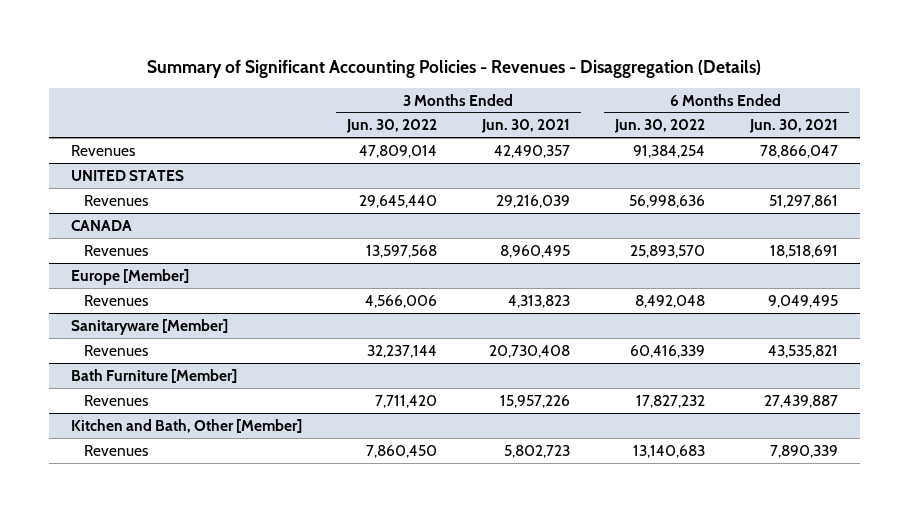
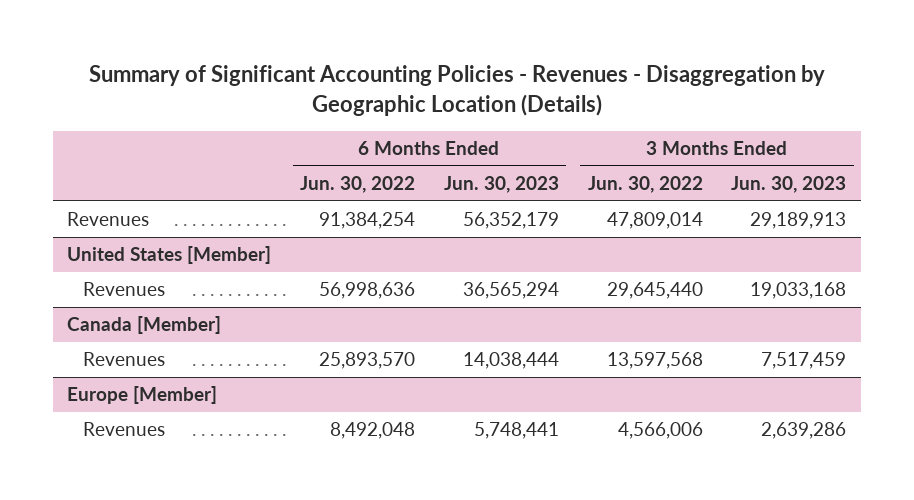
- Summary of Significant Accounting Policies - Revenues - Disaggregation (Details)
+ Summary of Significant Accounting Policies - Revenues - Disaggregation by Geographic Location (Details)
- | 3 Months Ended Jun. 30, 2022 | 3 Months Ended Jun. 30, 2021 | 6 Months Ended Jun. 30, 2022 | 6 Months Ended Jun. 30, 2021
+ | 6 Months Ended Jun. 30, 2022 | 6 Months Ended Jun. 30, 2023 | 3 Months Ended Jun. 30, 2022 | 3 Months Ended Jun. 30, 2023
- UNITED STATES
+ United States [Member]
- CANADA
+ Canada [Member]
- Sanitaryware [Member]
- Revenues | 32,237,144 | 20,730,408 | 60,416,339 | 43,535,821
- Bath Furniture [Member]
- Revenues | 7,711,420 | 15,957,226 | 17,827,232 | 27,439,887
- Kitchen and Bath, Other [Member]
- Revenues | 7,860,450 | 5,802,723 | 13,140,683 | 7,890,339

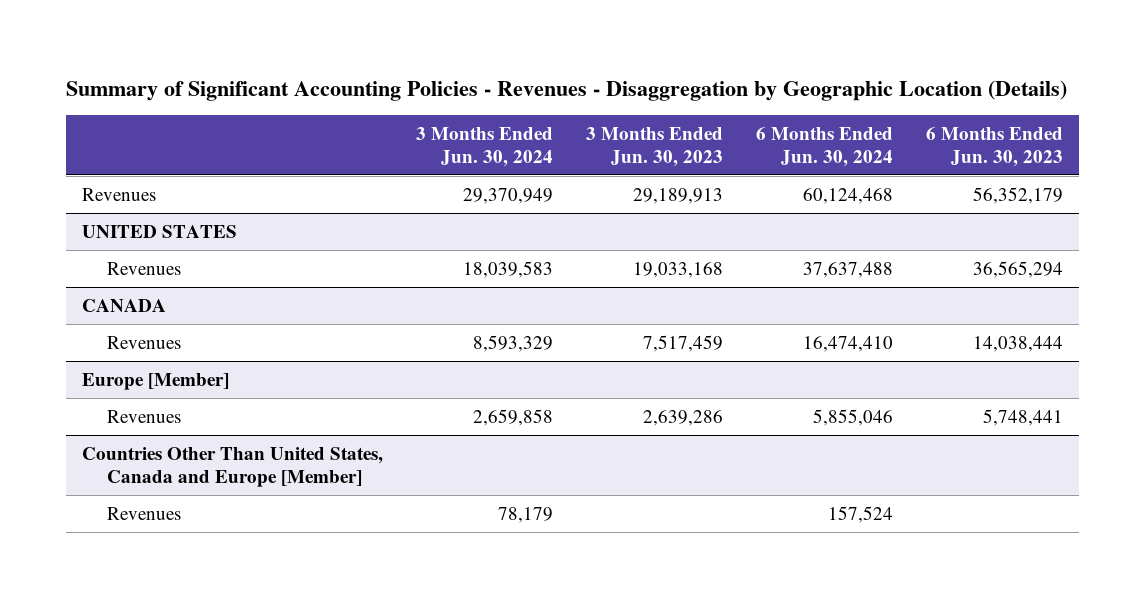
- | 6 Months Ended Jun. 30, 2022 | 6 Months Ended Jun. 30, 2023 | 3 Months Ended Jun. 30, 2022 | 3 Months Ended Jun. 30, 2023
+ | 3 Months Ended Jun. 30, 2024 | 3 Months Ended Jun. 30, 2023 | 6 Months Ended Jun. 30, 2024 | 6 Months Ended Jun. 30, 2023
- United States [Member]
+ UNITED STATES
- Canada [Member]
+ CANADA
+ Countries Other Than United States, Canada and Europe [Member]
+ Revenues | 78,179 | | 157,524 |

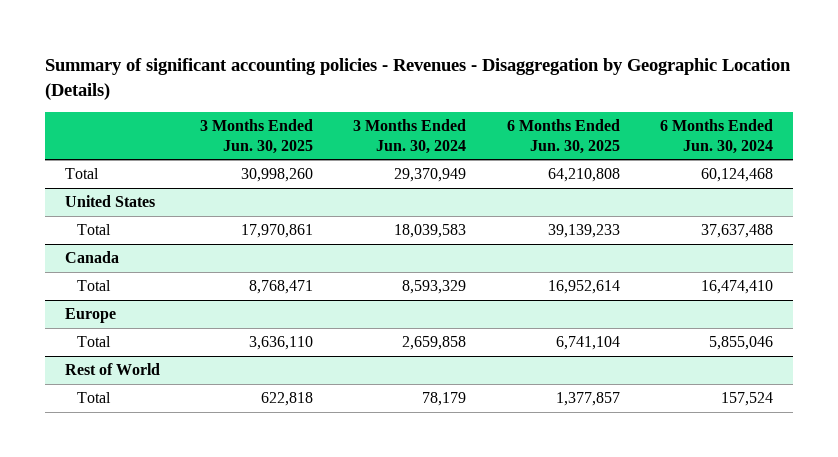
- Summary of Significant Accounting Policies - Revenues - Disaggregation by Geographic Location (Details)
+ Summary of significant accounting policies - Revenues - Disaggregation by Geographic Location (Details)
- | 3 Months Ended Jun. 30, 2024 | 3 Months Ended Jun. 30, 2023 | 6 Months Ended Jun. 30, 2024 | 6 Months Ended Jun. 30, 2023
+ | 3 Months Ended Jun. 30, 2025 | 3 Months Ended Jun. 30, 2024 | 6 Months Ended Jun. 30, 2025 | 6 Months Ended Jun. 30, 2024
- Revenues | 29,370,949 | 29,189,913 | 60,124,468 | 56,352,179
- UNITED STATES
- Revenues | 18,039,583 | 19,033,168 | 37,637,488 | 36,565,294
- CANADA
- Revenues | 8,593,329 | 7,517,459 | 16,474,410 | 14,038,444
- Europe [Member]
- Revenues | 2,659,858 | 2,639,286 | 5,855,046 | 5,748,441
- Countries Other Than United States, Canada and Europe [Member]
- Revenues | 78,179 | | 157,524 |
+ Total | 30,998,260 | 29,370,949 | 64,210,808 | 60,124,468
+ United States
+ Total | 17,970,861 | 18,039,583 | 39,139,233 | 37,637,488
+ Canada
+ Total | 8,768,471 | 8,593,329 | 16,952,614 | 16,474,410
+ Europe
+ Total | 3,636,110 | 2,659,858 | 6,741,104 | 5,855,046
+ Rest of World
+ Total | 622,818 | 78,179 | 1,377,857 | 157,524

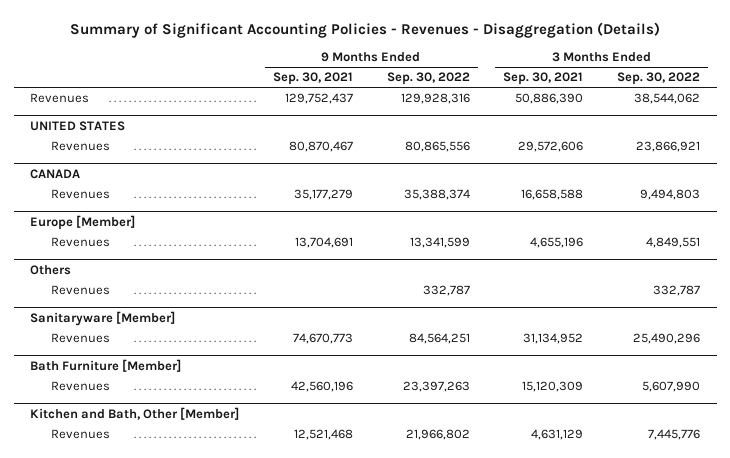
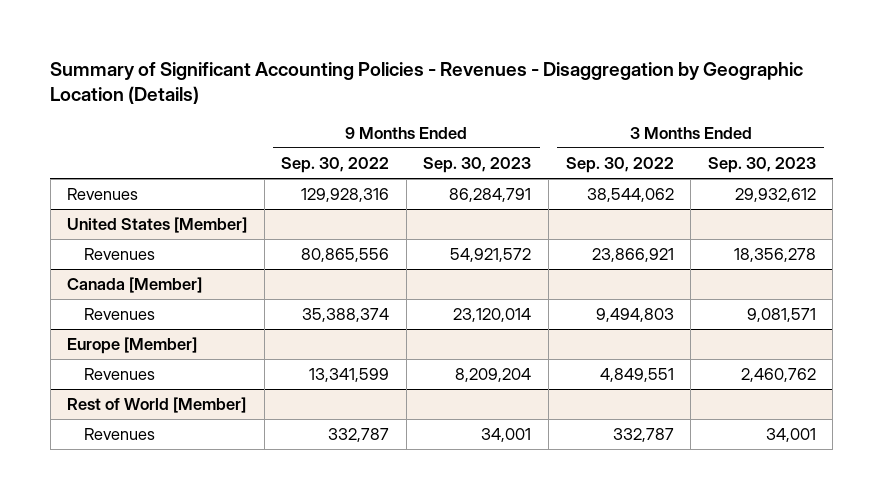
- Summary of Significant Accounting Policies - Revenues - Disaggregation (Details)
+ Summary of Significant Accounting Policies - Revenues - Disaggregation by Geographic Location (Details)
- | 9 Months Ended Sep. 30, 2021 | 9 Months Ended Sep. 30, 2022 | 3 Months Ended Sep. 30, 2021 | 3 Months Ended Sep. 30, 2022
+ | 9 Months Ended Sep. 30, 2022 | 9 Months Ended Sep. 30, 2023 | 3 Months Ended Sep. 30, 2022 | 3 Months Ended Sep. 30, 2023
- UNITED STATES
+ United States [Member]
- CANADA
+ Canada [Member]
- Others
+ Rest of World [Member]
- Sanitaryware [Member]
- Revenues | 74,670,773 | 84,564,251 | 31,134,952 | 25,490,296
- Bath Furniture [Member]
- Revenues | 42,560,196 | 23,397,263 | 15,120,309 | 5,607,990
- Kitchen and Bath, Other [Member]
- Revenues | 12,521,468 | 21,966,802 | 4,631,129 | 7,445,776

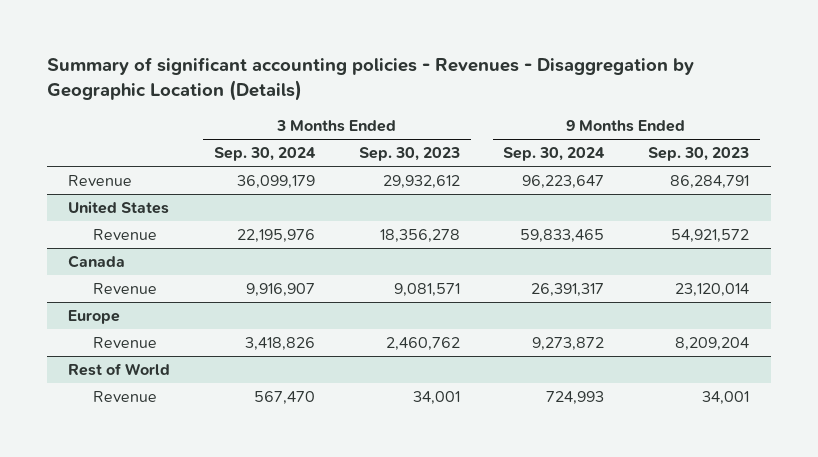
- Summary of Significant Accounting Policies - Revenues - Disaggregation by Geographic Location (Details)
+ Summary of significant accounting policies - Revenues - Disaggregation by Geographic Location (Details)
- | 9 Months Ended Sep. 30, 2022 | 9 Months Ended Sep. 30, 2023 | 3 Months Ended Sep. 30, 2022 | 3 Months Ended Sep. 30, 2023
+ | 3 Months Ended Sep. 30, 2024 | 3 Months Ended Sep. 30, 2023 | 9 Months Ended Sep. 30, 2024 | 9 Months Ended Sep. 30, 2023
- Revenues | 129,928,316 | 86,284,791 | 38,544,062 | 29,932,612
- United States [Member]
- Revenues | 80,865,556 | 54,921,572 | 23,866,921 | 18,356,278
- Canada [Member]
- Revenues | 35,388,374 | 23,120,014 | 9,494,803 | 9,081,571
- Europe [Member]
- Revenues | 13,341,599 | 8,209,204 | 4,849,551 | 2,460,762
- Rest of World [Member]
- Revenues | 332,787 | 34,001 | 332,787 | 34,001
+ Revenue | 36,099,179 | 29,932,612 | 96,223,647 | 86,284,791
+ United States
+ Revenue | 22,195,976 | 18,356,278 | 59,833,465 | 54,921,572
+ Canada
+ Revenue | 9,916,907 | 9,081,571 | 26,391,317 | 23,120,014
+ Europe
+ Revenue | 3,418,826 | 2,460,762 | 9,273,872 | 8,209,204
+ Rest of World
+ Revenue | 567,470 | 34,001 | 724,993 | 34,001

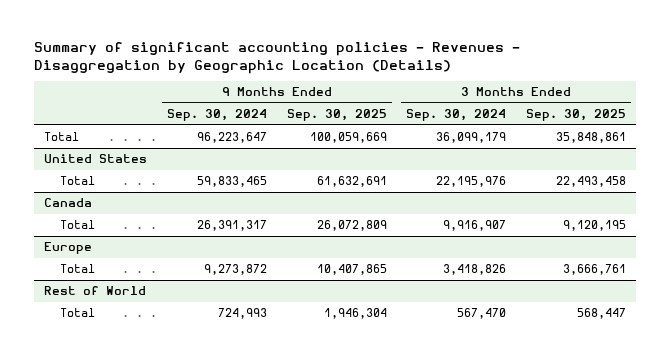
- | 3 Months Ended Sep. 30, 2024 | 3 Months Ended Sep. 30, 2023 | 9 Months Ended Sep. 30, 2024 | 9 Months Ended Sep. 30, 2023
+ | 9 Months Ended Sep. 30, 2024 | 9 Months Ended Sep. 30, 2025 | 3 Months Ended Sep. 30, 2024 | 3 Months Ended Sep. 30, 2025
- Revenue | 36,099,179 | 29,932,612 | 96,223,647 | 86,284,791
+ Total | 96,223,647 | 100,059,669 | 36,099,179 | 35,848,861
@ United States
- Revenue | 22,195,976 | 18,356,278 | 59,833,465 | 54,921,572
+ Total | 59,833,465 | 61,632,691 | 22,195,976 | 22,493,458
@ Canada
- Revenue | 9,916,907 | 9,081,571 | 26,391,317 | 23,120,014
+ Total | 26,391,317 | 26,072,809 | 9,916,907 | 9,120,195
@ Europe
- Revenue | 3,418,826 | 2,460,762 | 9,273,872 | 8,209,204
+ Total | 9,273,872 | 10,407,865 | 3,418,826 | 3,666,761
@ Rest of World
- Revenue | 567,470 | 34,001 | 724,993 | 34,001
+ Total | 724,993 | 1,946,304 | 567,470 | 568,447

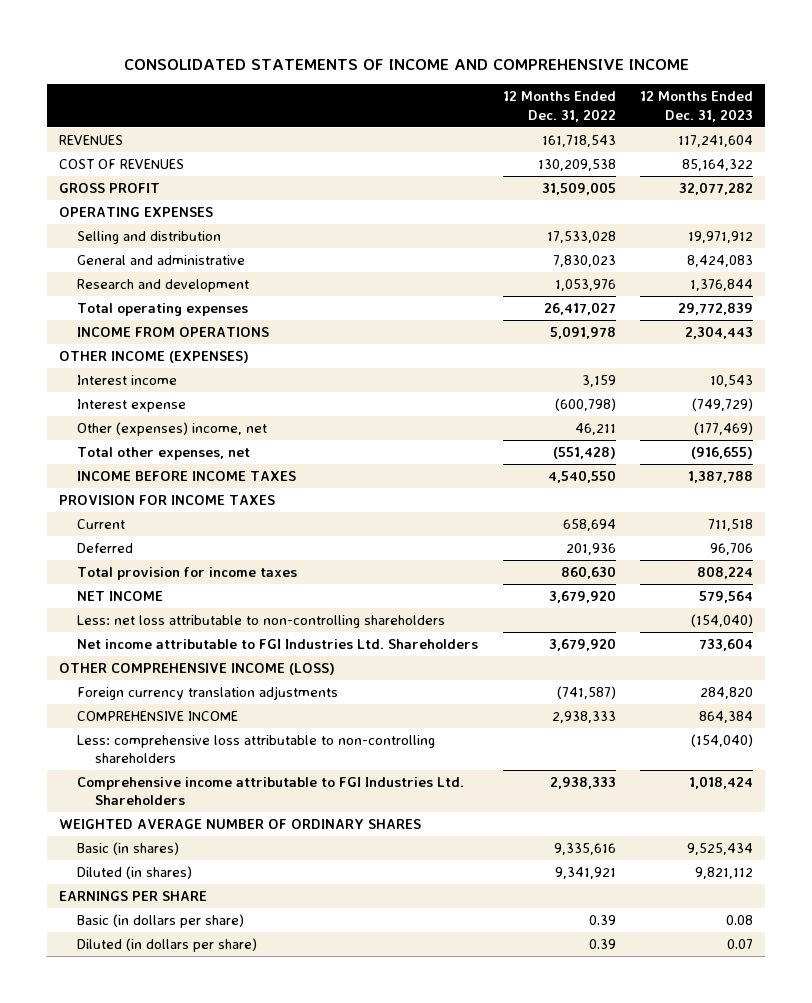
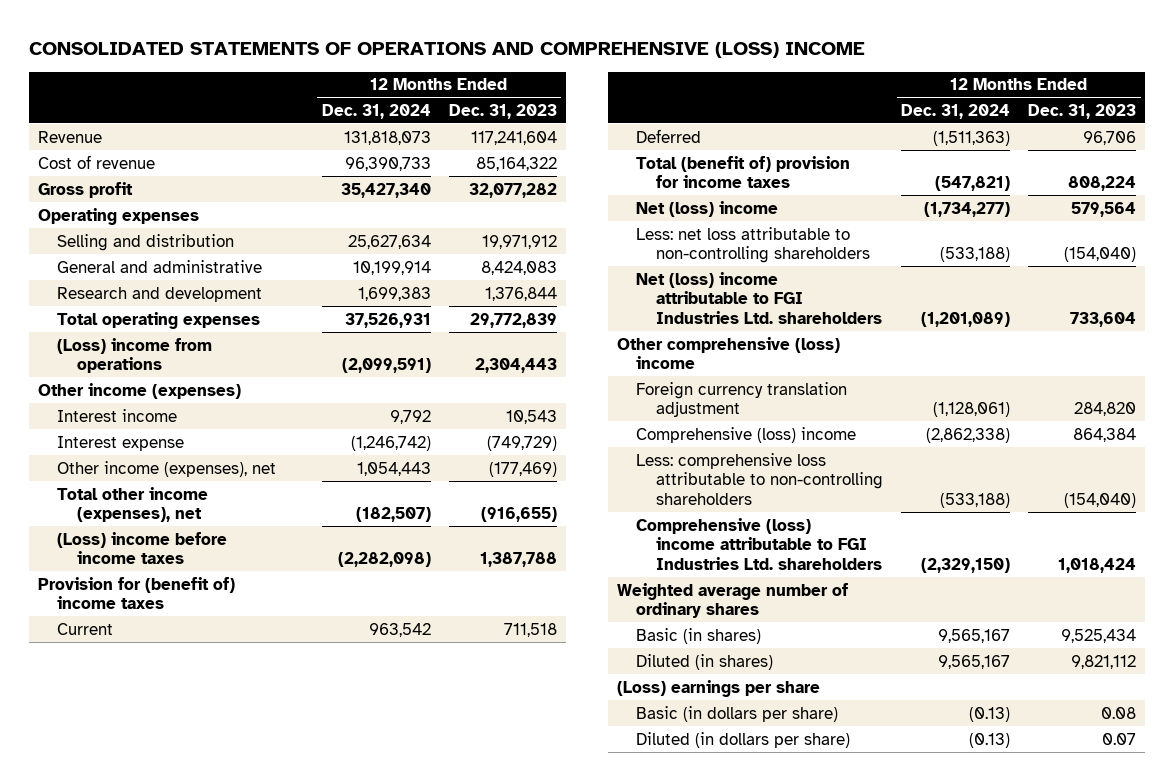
- CONSOLIDATED STATEMENTS OF INCOME AND COMPREHENSIVE INCOME
+ CONSOLIDATED STATEMENTS OF OPERATIONS AND COMPREHENSIVE (LOSS) INCOME
- | 12 Months Ended Dec. 31, 2022 | 12 Months Ended Dec. 31, 2023
+ | 12 Months Ended Dec. 31, 2024 | 12 Months Ended Dec. 31, 2023
- REVENUES | 161,718,543 | 117,241,604
- COST OF REVENUES | 130,209,538 | 85,164,322
- GROSS PROFIT | 31,509,005 | 32,077,282
- OPERATING EXPENSES
+ Revenue | 131,818,073 | 117,241,604
+ Cost of revenue | 96,390,733 | 85,164,322
+ Gross profit | 35,427,340 | 32,077,282
+ Operating expenses
- INCOME FROM OPERATIONS | 5,091,978 | 2,304,443
- OTHER INCOME (EXPENSES)
+ (Loss) income from operations | (2,099,591) | 2,304,443
+ Other income (expenses)
- Other (expenses) income, net | 46,211 | (177,469)
- Total other expenses, net | (551,428) | (916,655)
- INCOME BEFORE INCOME TAXES | 4,540,550 | 1,387,788
- PROVISION FOR INCOME TAXES
+ Other income (expenses), net | 1,054,443 | (177,469)
+ Total other income (expenses), net | (182,507) | (916,655)
+ (Loss) income before income taxes | (2,282,098) | 1,387,788
+ Provision for (benefit of) income taxes
- Total provision for income taxes | 860,630 | 808,224
- NET INCOME | 3,679,920 | 579,564
+ Total (benefit of) provision for income taxes | (547,821) | 808,224
+ Net (loss) income | (1,734,277) | 579,564
- Net income attributable to FGI Industries Ltd. Shareholders | 3,679,920 | 733,604
- OTHER COMPREHENSIVE INCOME (LOSS)
- Foreign currency translation adjustments | (741,587) | 284,820
- COMPREHENSIVE INCOME | 2,938,333 | 864,384
+ Net (loss) income attributable to FGI Industries Ltd. shareholders | (1,201,089) | 733,604
+ Other comprehensive (loss) income
+ Foreign currency translation adjustment | (1,128,061) | 284,820
+ Comprehensive (loss) income | (2,862,338) | 864,384
- Comprehensive income attributable to FGI Industries Ltd. Shareholders | 2,938,333 | 1,018,424
- WEIGHTED AVERAGE NUMBER OF ORDINARY SHARES
+ Comprehensive (loss) income attributable to FGI Industries Ltd. shareholders | (2,329,150) | 1,018,424
+ Weighted average number of ordinary shares
- EARNINGS PER SHARE
+ (Loss) earnings per share

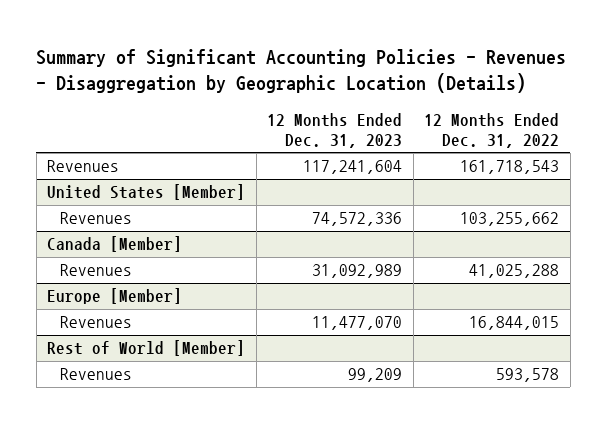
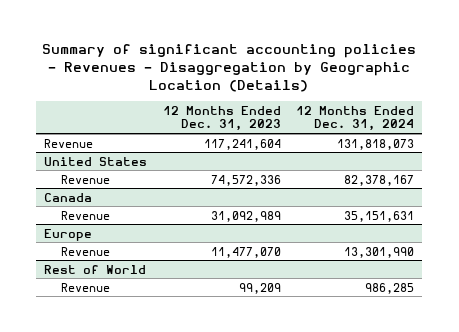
- Summary of Significant Accounting Policies - Revenues - Disaggregation by Geographic Location (Details)
+ Summary of significant accounting policies - Revenues - Disaggregation by Geographic Location (Details)
- | 12 Months Ended Dec. 31, 2023 | 12 Months Ended Dec. 31, 2022
+ | 12 Months Ended Dec. 31, 2023 | 12 Months Ended Dec. 31, 2024
- Revenues | 117,241,604 | 161,718,543
- United States [Member]
- Revenues | 74,572,336 | 103,255,662
- Canada [Member]
- Revenues | 31,092,989 | 41,025,288
- Europe [Member]
- Revenues | 11,477,070 | 16,844,015
- Rest of World [Member]
- Revenues | 99,209 | 593,578
+ Revenue | 117,241,604 | 131,818,073
+ United States
+ Revenue | 74,572,336 | 82,378,167
+ Canada
+ Revenue | 31,092,989 | 35,151,631
+ Europe
+ Revenue | 11,477,070 | 13,301,990
+ Rest of World
+ Revenue | 99,209 | 986,285

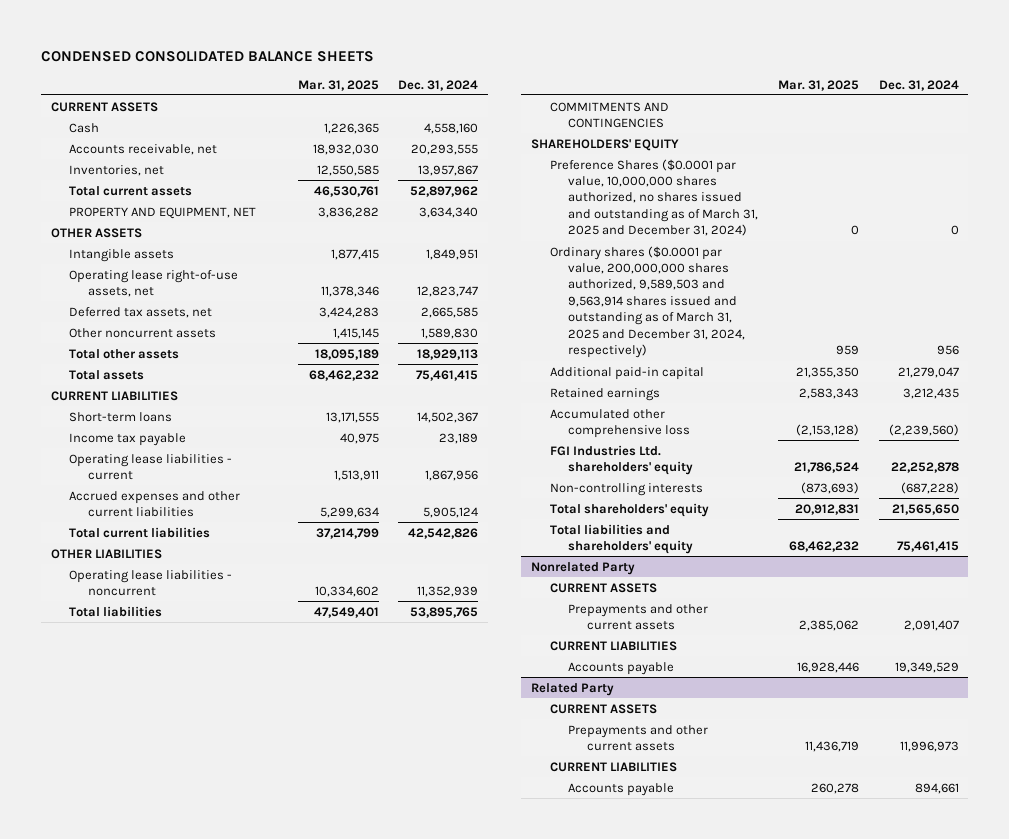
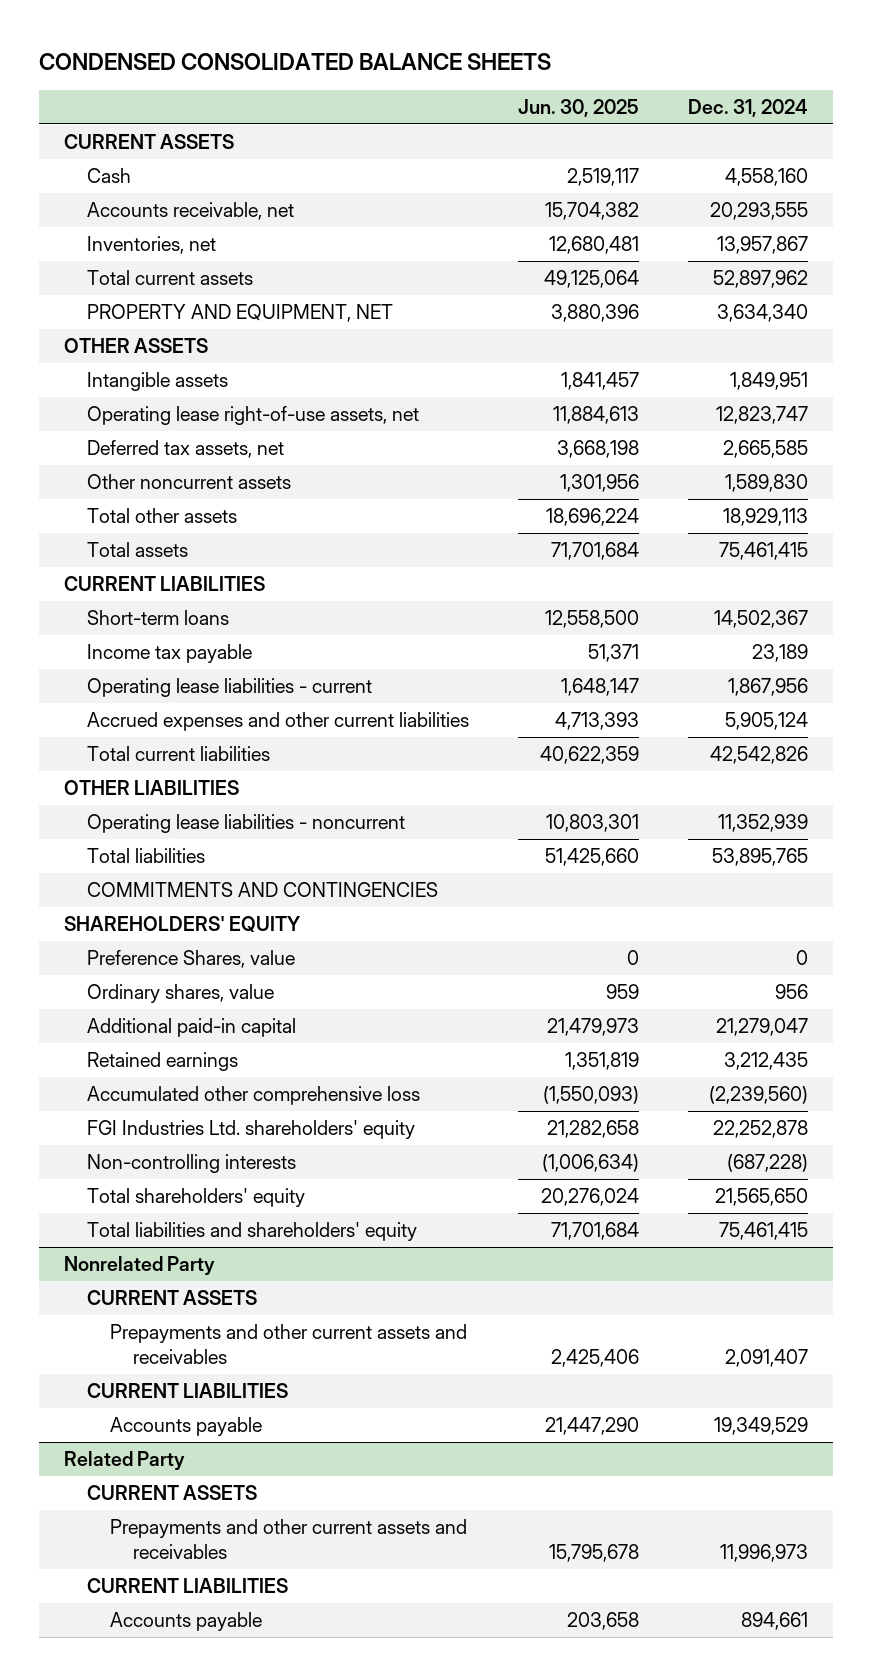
- | Mar. 31, 2025 | Dec. 31, 2024
+ | Jun. 30, 2025 | Dec. 31, 2024
- Preference Shares ($0.0001 par value, 10,000,000 shares authorized, no shares issued and outstanding as of March 31, 2025 and December 31, 2024) | 0 | 0
- Ordinary shares ($0.0001 par value, 200,000,000 shares authorized, 9,589,503 and 9,563,914 shares issued and outstanding as of March 31, 2025 and December 31, 2024, respectively) | 959 | 956
+ Preference Shares, value | 0 | 0
+ Ordinary shares, value | 959 | 956
@ Nonrelated Party
- Prepayments and other current assets | 2,385,062 | 2,091,407
+ Prepayments and other current assets and receivables | 2,425,406 | 2,091,407
@ Related Party
- Prepayments and other current assets | 11,436,719 | 11,996,973
+ Prepayments and other current assets and receivables | 15,795,678 | 11,996,973

